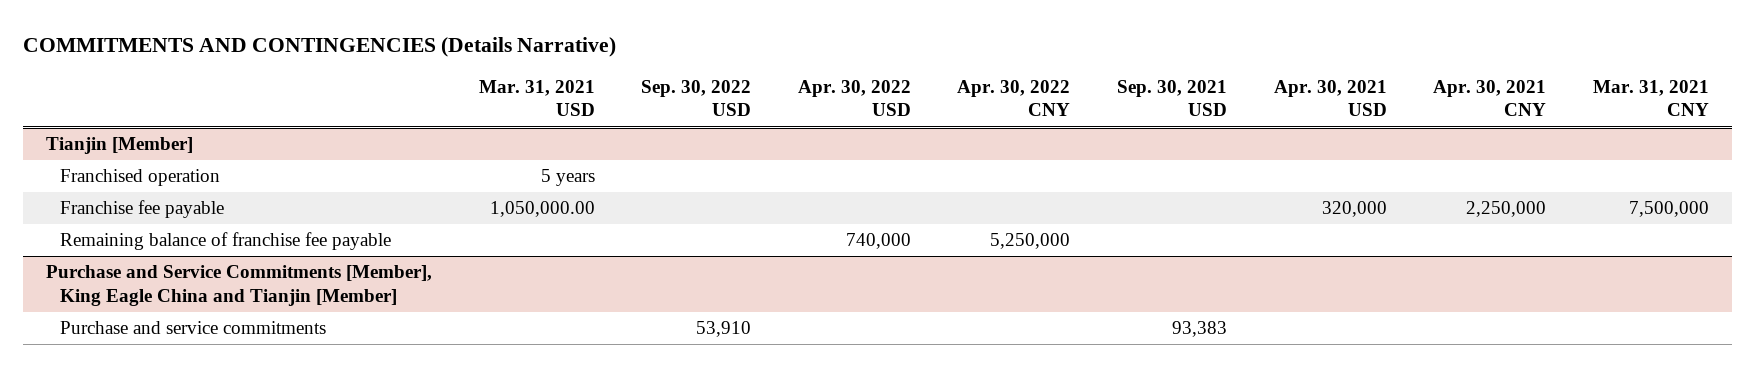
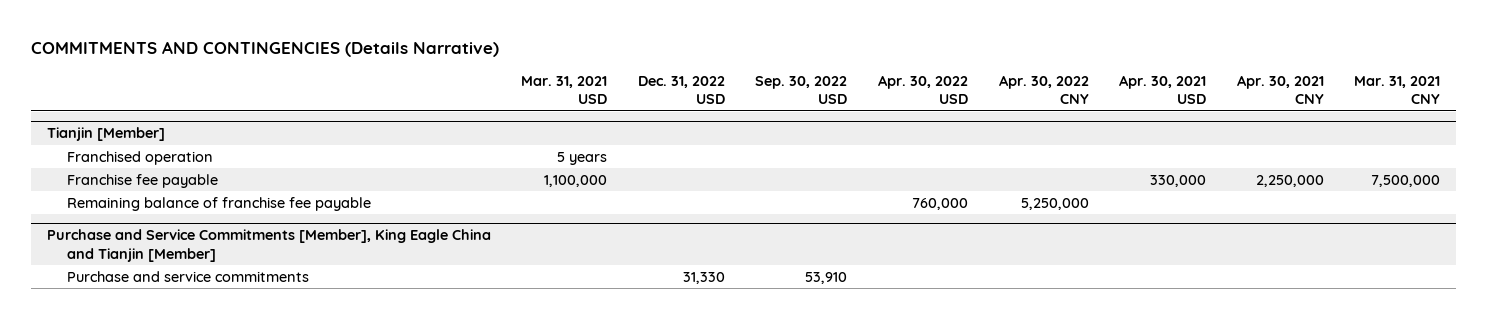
- | Mar. 31, 2021 USD | Sep. 30, 2022 USD | Apr. 30, 2022 USD | Apr. 30, 2022 CNY | Sep. 30, 2021 USD | Apr. 30, 2021 USD | Apr. 30, 2021 CNY | Mar. 31, 2021 CNY
+ | Mar. 31, 2021 USD | Dec. 31, 2022 USD | Sep. 30, 2022 USD | Apr. 30, 2022 USD | Apr. 30, 2022 CNY | Apr. 30, 2021 USD | Apr. 30, 2021 CNY | Mar. 31, 2021 CNY
@ Tianjin [Member]
- Franchise fee payable | 1,050,000.00 | | | | | 320,000 | 2,250,000 | 7,500,000
- Remaining balance of franchise fee payable | | | 740,000 | 5,250,000 | | | |
+ Franchise fee payable | 1,100,000 | | | | | 330,000 | 2,250,000 | 7,500,000
+ Remaining balance of franchise fee payable | | | | 760,000 | 5,250,000 | | |

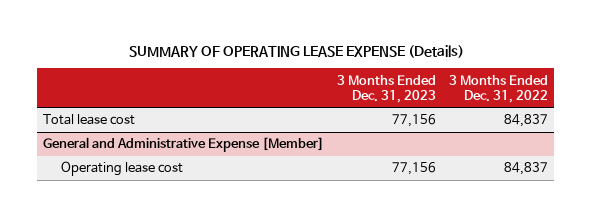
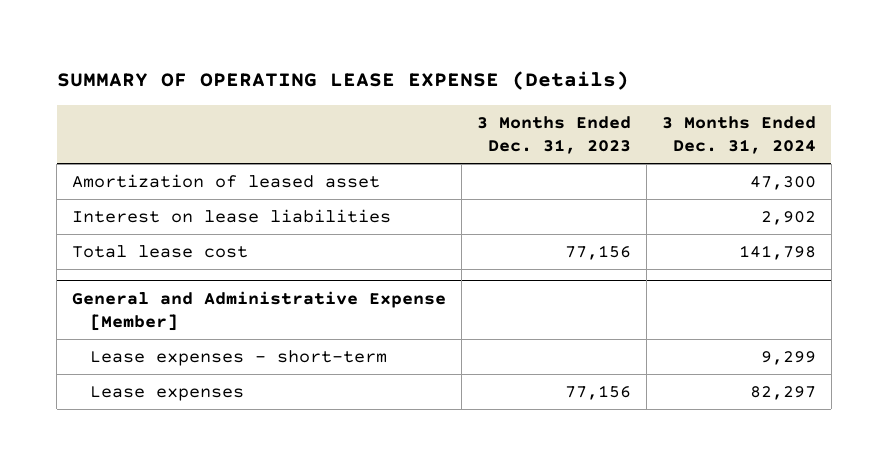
- | 3 Months Ended Dec. 31, 2023 | 3 Months Ended Dec. 31, 2022
+ | 3 Months Ended Dec. 31, 2023 | 3 Months Ended Dec. 31, 2024
+ Amortization of leased asset | | 47,300
+ Interest on lease liabilities | | 2,902
@ General and Administrative Expense [Member]
- Operating lease cost | 77,156 | 84,837
+ Lease expenses - short-term | | 9,299
+ Lease expenses | 77,156 | 82,297

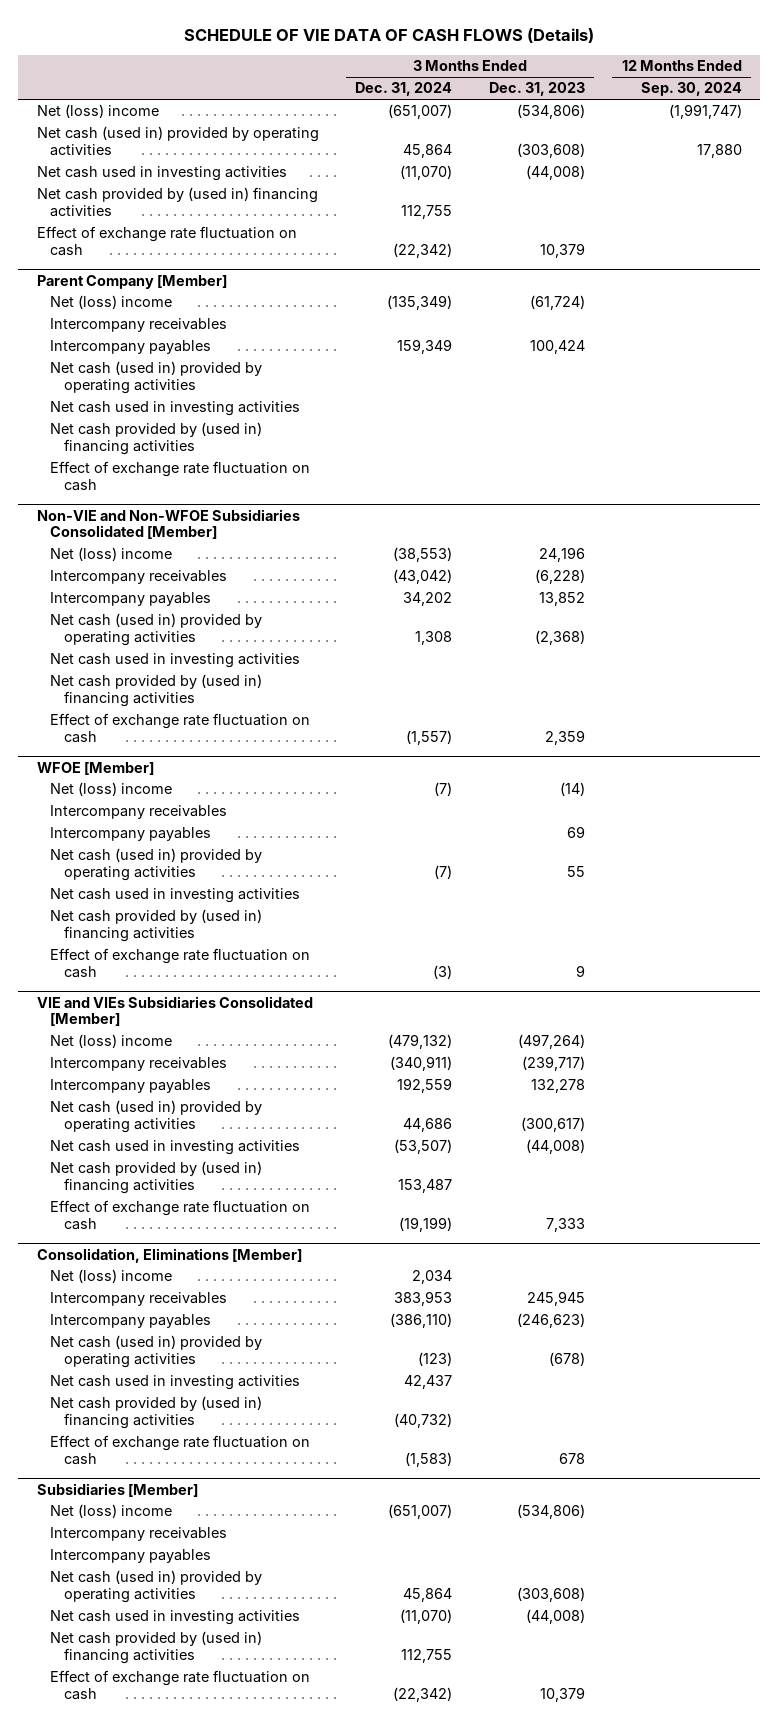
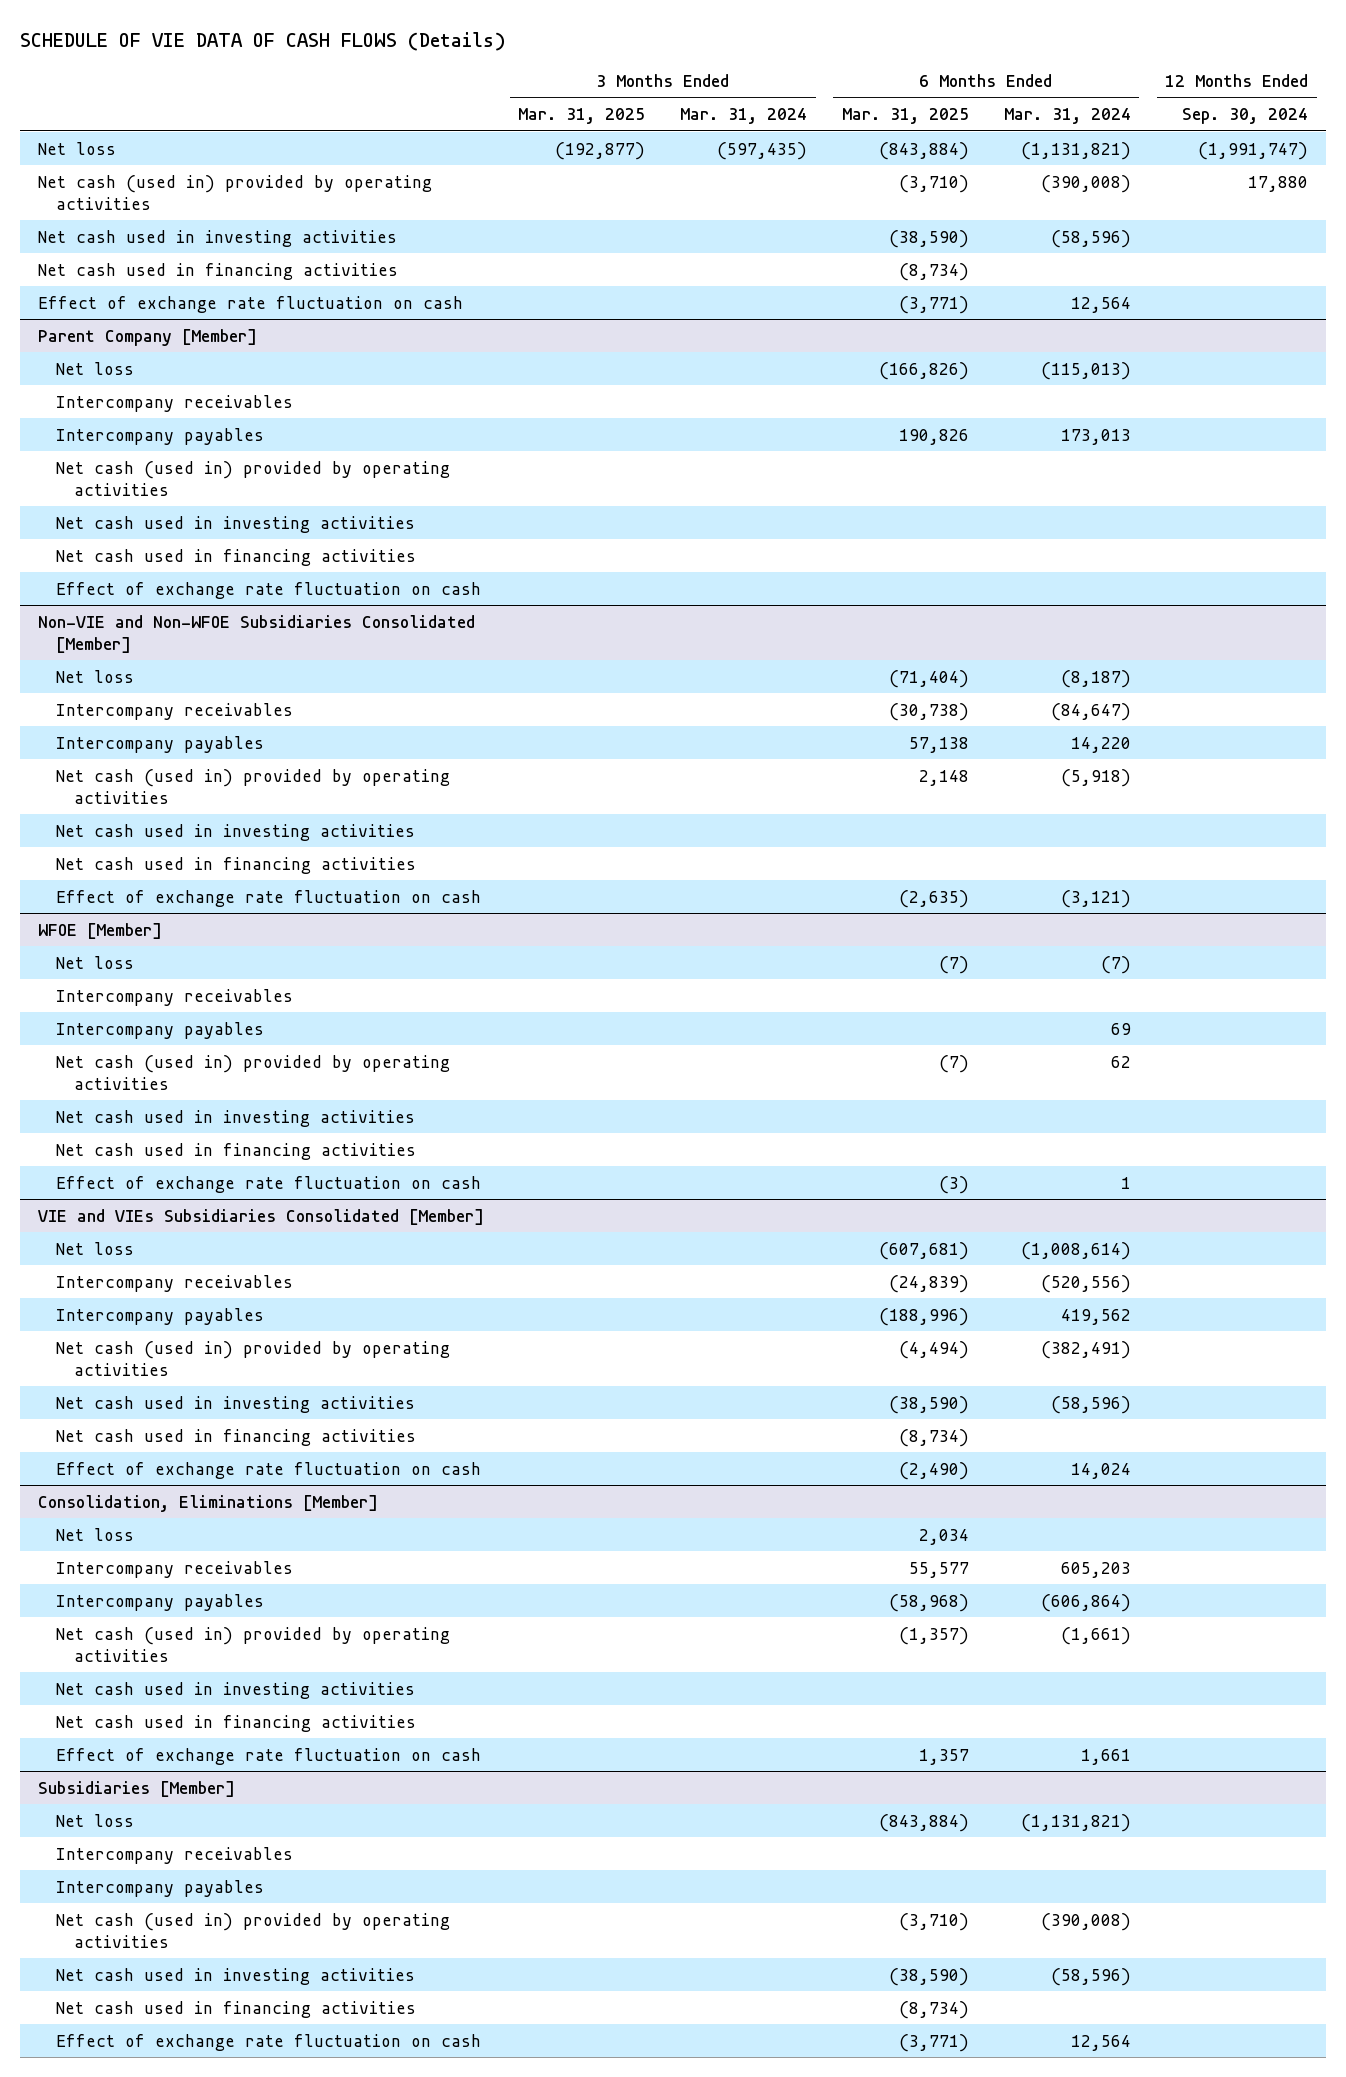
- | 3 Months Ended Dec. 31, 2024 | 3 Months Ended Dec. 31, 2023 | 12 Months Ended Sep. 30, 2024
+ | 3 Months Ended Mar. 31, 2025 | 3 Months Ended Mar. 31, 2024 | 6 Months Ended Mar. 31, 2025 | 6 Months Ended Mar. 31, 2024 | 12 Months Ended Sep. 30, 2024
- Net (loss) income | (651,007) | (534,806) | (1,991,747)
+ Net loss | (192,877) | (597,435) | (843,884) | (1,131,821) | (1,991,747)
- Net cash provided by (used in) financing activities | 112,755 | |
+ Net cash used in financing activities | | | (8,734) | |
@ Parent Company [Member]
- Net (loss) income | (135,349) | (61,724) |
+ Net loss | | | (166,826) | (115,013) |
- Net cash provided by (used in) financing activities
+ Net cash used in financing activities
@ Non-VIE and Non-WFOE Subsidiaries Consolidated [Member]
- Net (loss) income | (38,553) | 24,196 |
+ Net loss | | | (71,404) | (8,187) |
- Net cash provided by (used in) financing activities
+ Net cash used in financing activities
@ WFOE [Member]
- Net (loss) income | (7) | (14) |
+ Net loss | | | (7) | (7) |
- Net cash provided by (used in) financing activities
+ Net cash used in financing activities
@ VIE and VIEs Subsidiaries Consolidated [Member]
- Net (loss) income | (479,132) | (497,264) |
+ Net loss | | | (607,681) | (1,008,614) |
- Net cash provided by (used in) financing activities | 153,487 | |
+ Net cash used in financing activities | | | (8,734) | |
@ Consolidation, Eliminations [Member]
- Net (loss) income | 2,034 | |
+ Net loss | | | 2,034 | |
- Net cash provided by (used in) financing activities | (40,732) | |
+ Net cash used in financing activities
@ Subsidiaries [Member]
- Net (loss) income | (651,007) | (534,806) |
+ Net loss | | | (843,884) | (1,131,821) |
- Net cash provided by (used in) financing activities | 112,755 | |
+ Net cash used in financing activities | | | (8,734) | |

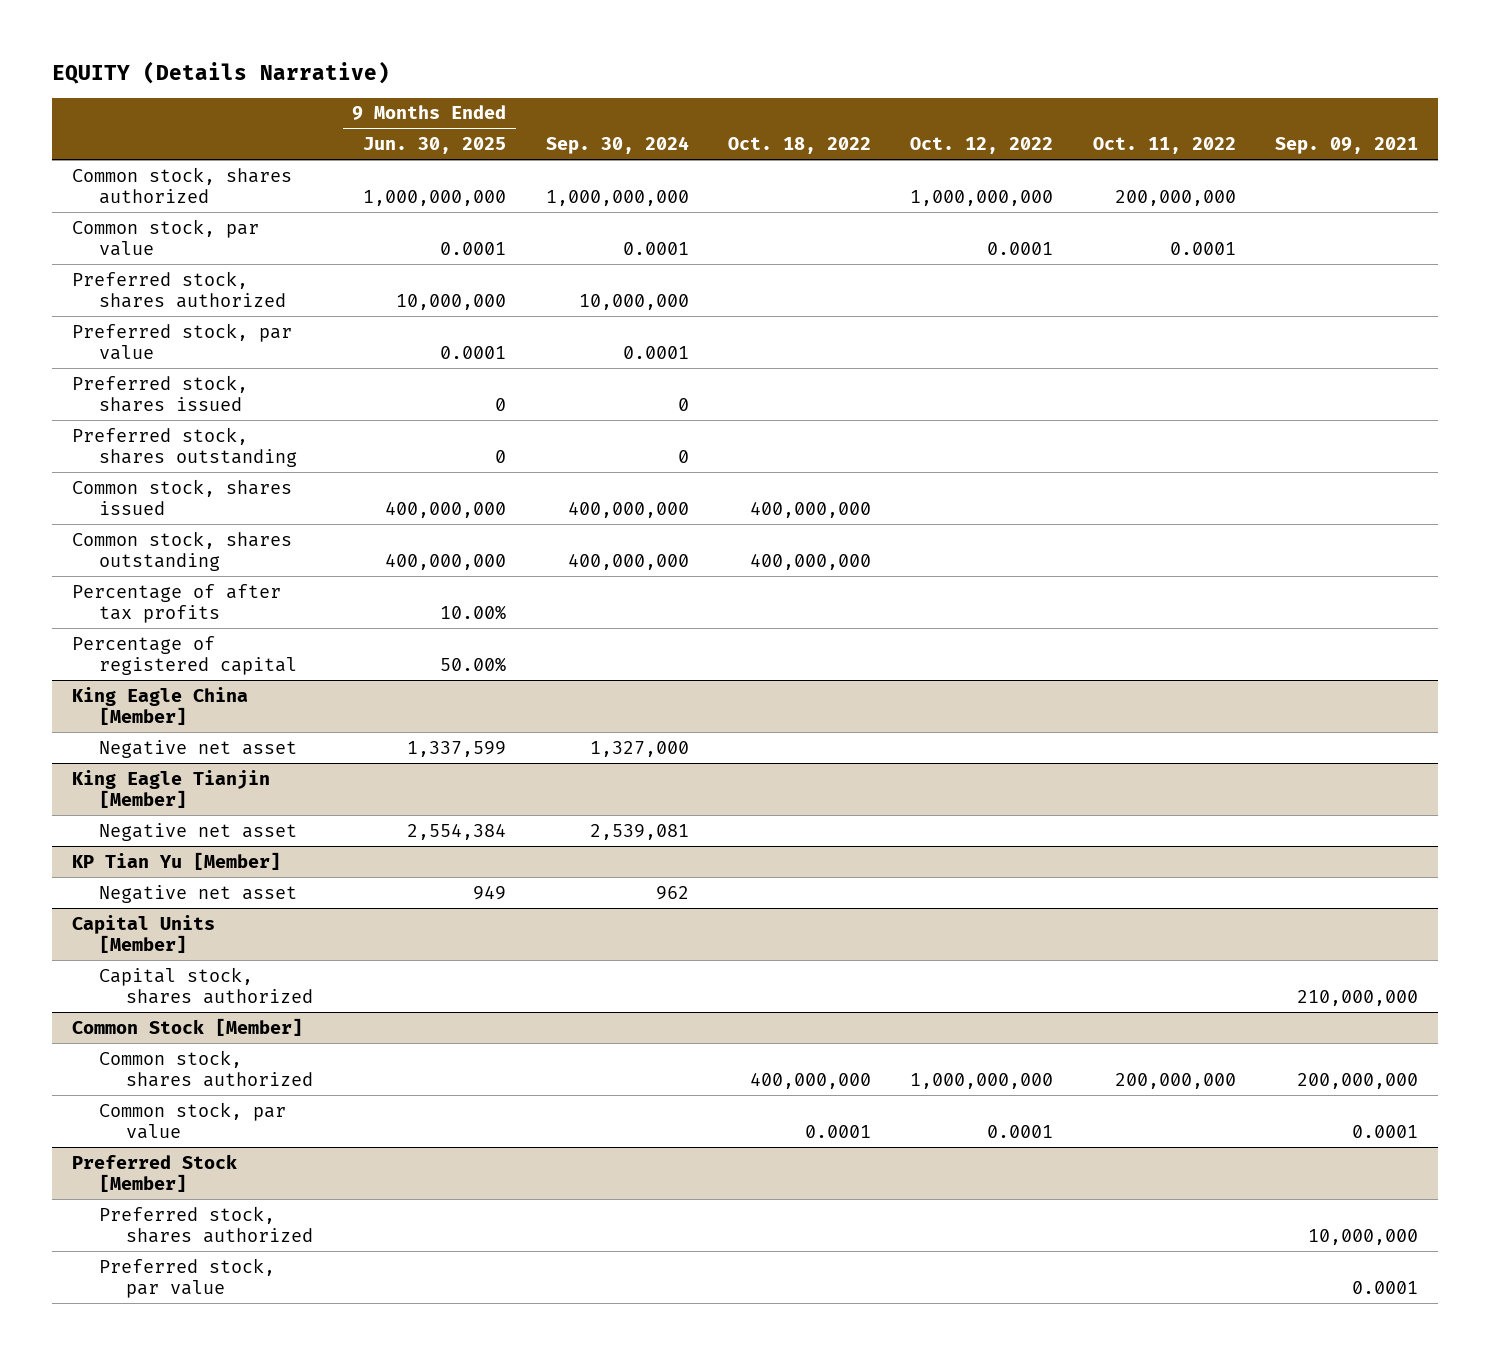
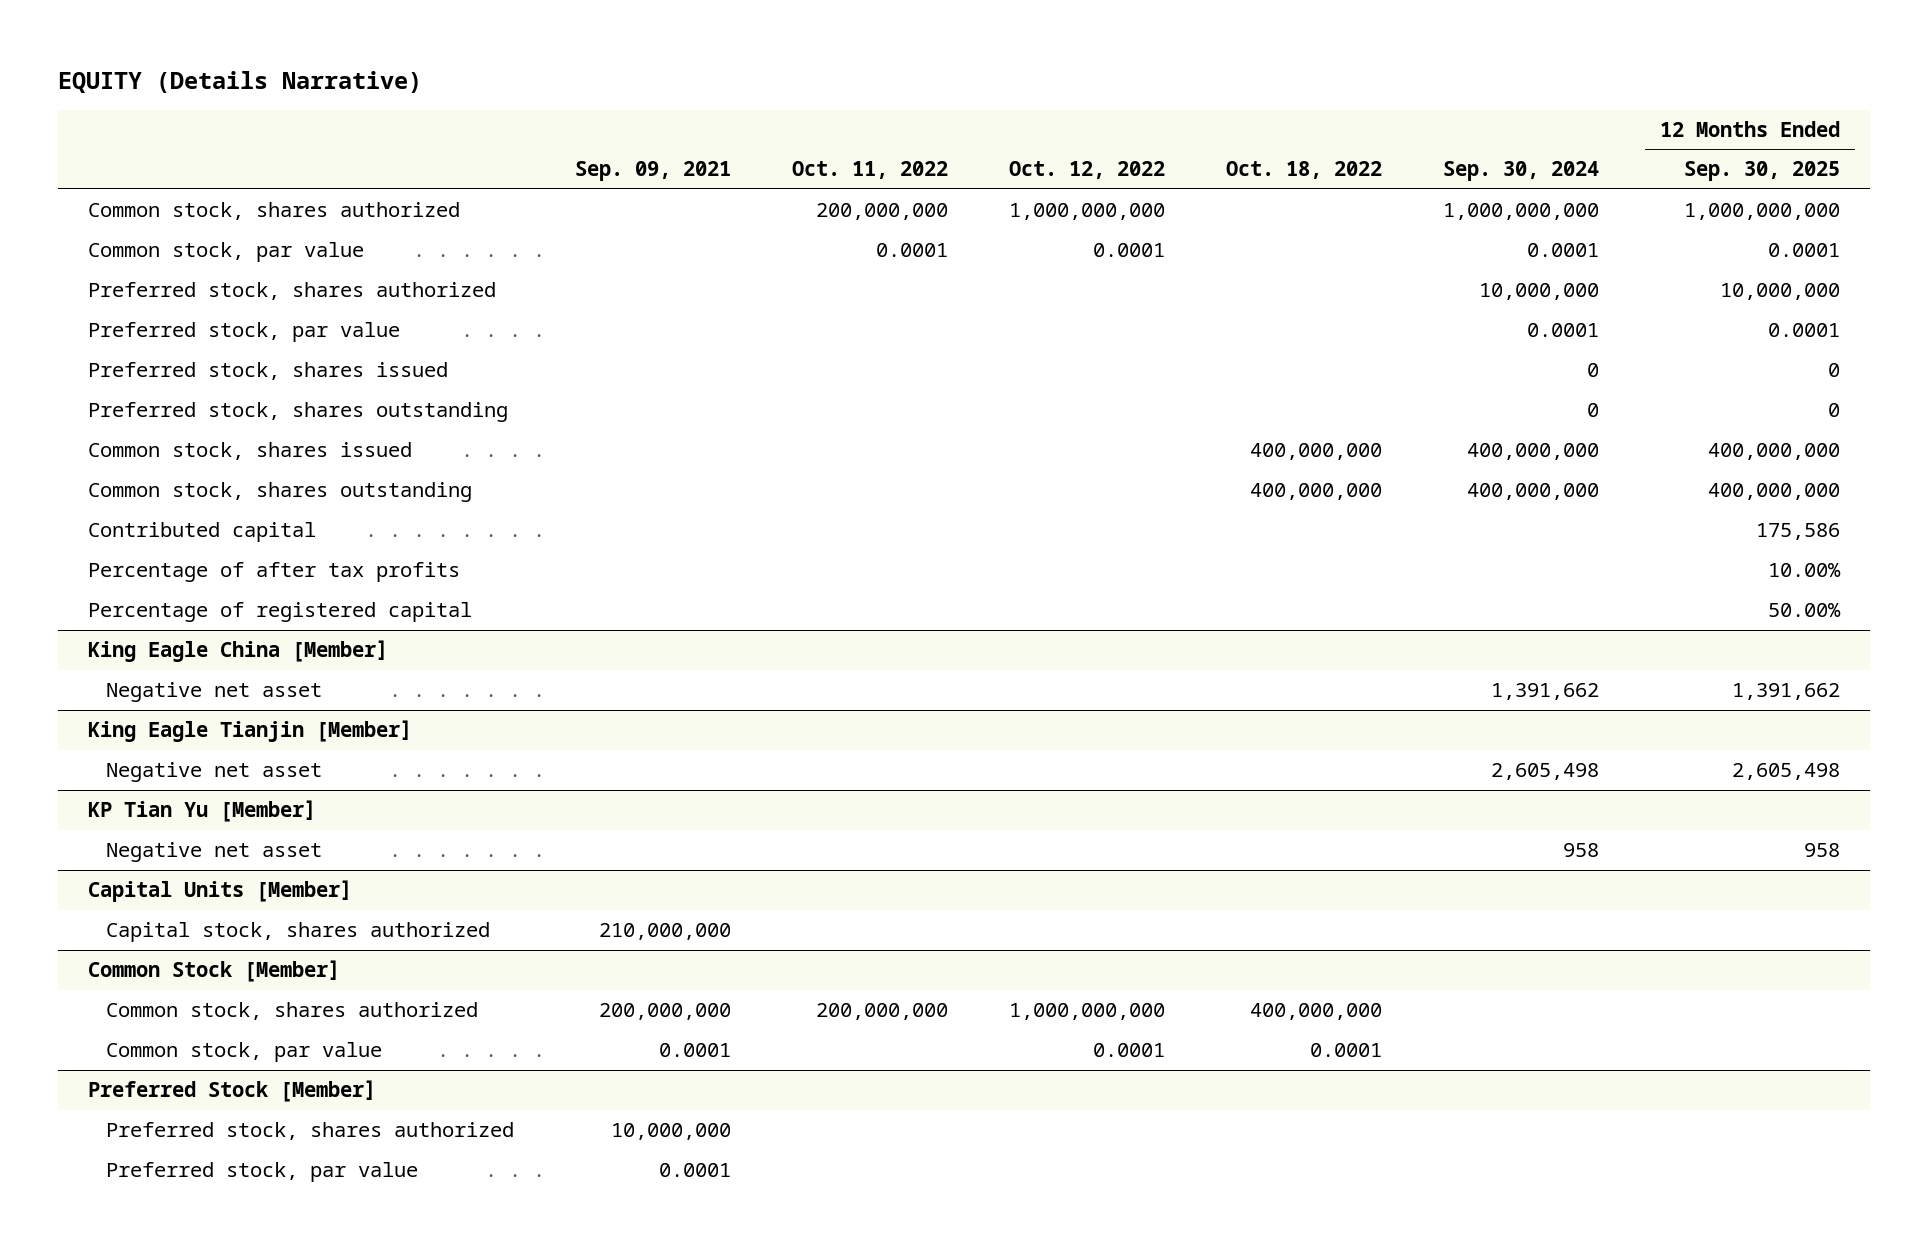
- | 9 Months Ended Jun. 30, 2025 | Sep. 30, 2024 | Oct. 18, 2022 | Oct. 12, 2022 | Oct. 11, 2022 | Sep. 09, 2021
+ | Sep. 09, 2021 | Oct. 11, 2022 | Oct. 12, 2022 | Oct. 18, 2022 | Sep. 30, 2024 | 12 Months Ended Sep. 30, 2025
+ Contributed capital | | | | | | 175,586
@ King Eagle China [Member]
- Negative net asset | 1,337,599 | 1,327,000 | | | |
+ Negative net asset | | | | | 1,391,662 | 1,391,662
@ King Eagle Tianjin [Member]
- Negative net asset | 2,554,384 | 2,539,081 | | | |
+ Negative net asset | | | | | 2,605,498 | 2,605,498
@ KP Tian Yu [Member]
- Negative net asset | 949 | 962 | | | |
+ Negative net asset | | | | | 958 | 958

